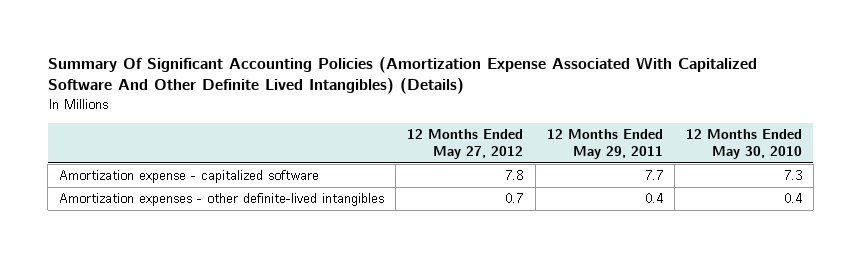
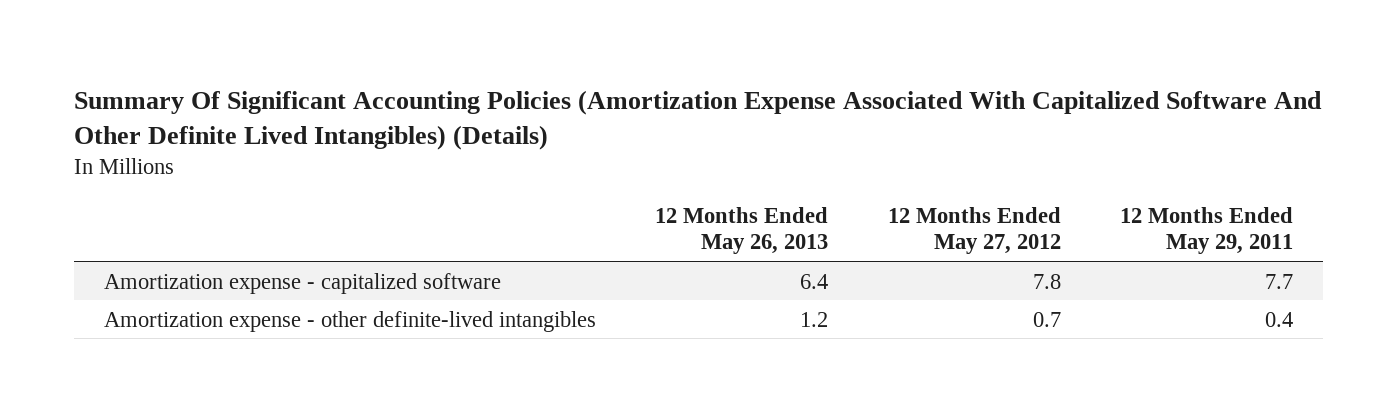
- | 12 Months Ended May 27, 2012 | 12 Months Ended May 29, 2011 | 12 Months Ended May 30, 2010
+ | 12 Months Ended May 26, 2013 | 12 Months Ended May 27, 2012 | 12 Months Ended May 29, 2011
- Amortization expenses - other definite-lived intangibles | 0.7 | 0.4 | 0.4
+ Amortization expense - other definite-lived intangibles | 1.2 | 0.7 | 0.4

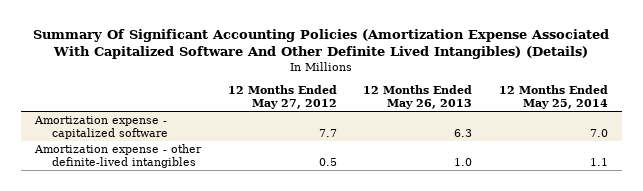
- | 12 Months Ended May 26, 2013 | 12 Months Ended May 27, 2012 | 12 Months Ended May 29, 2011
+ | 12 Months Ended May 27, 2012 | 12 Months Ended May 26, 2013 | 12 Months Ended May 25, 2014
- Amortization expense - capitalized software | 6.4 | 7.8 | 7.7
- Amortization expense - other definite-lived intangibles | 1.2 | 0.7 | 0.4
+ Amortization expense - capitalized software | 7.7 | 6.3 | 7.0
+ Amortization expense - other definite-lived intangibles | 0.5 | 1.0 | 1.1

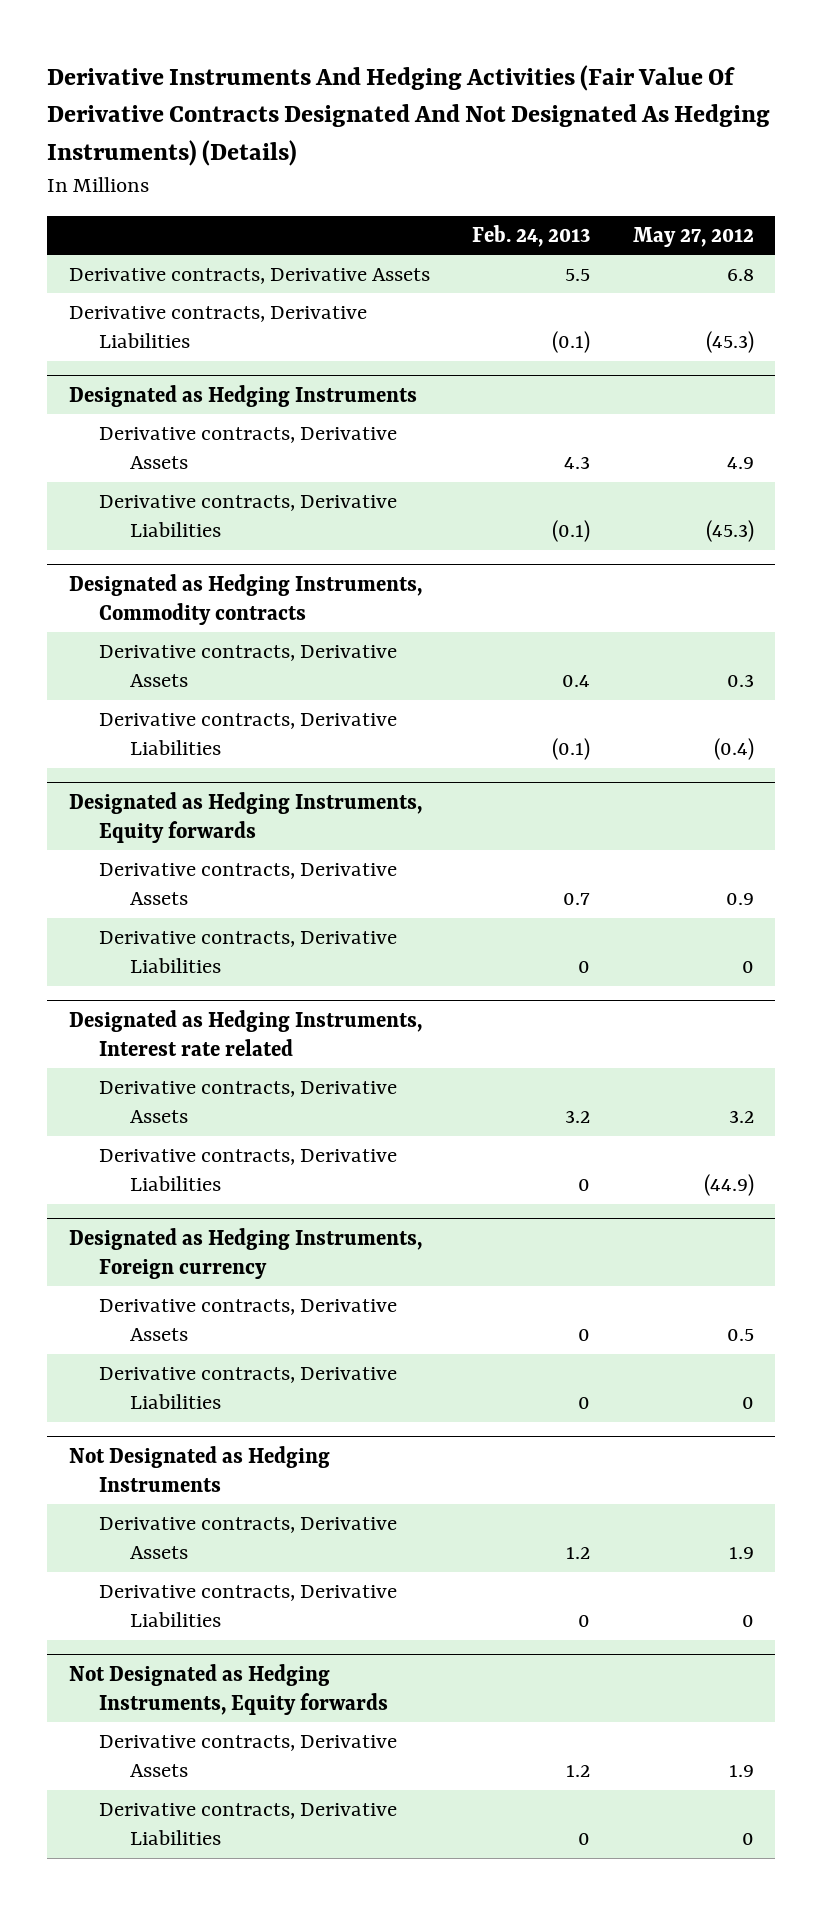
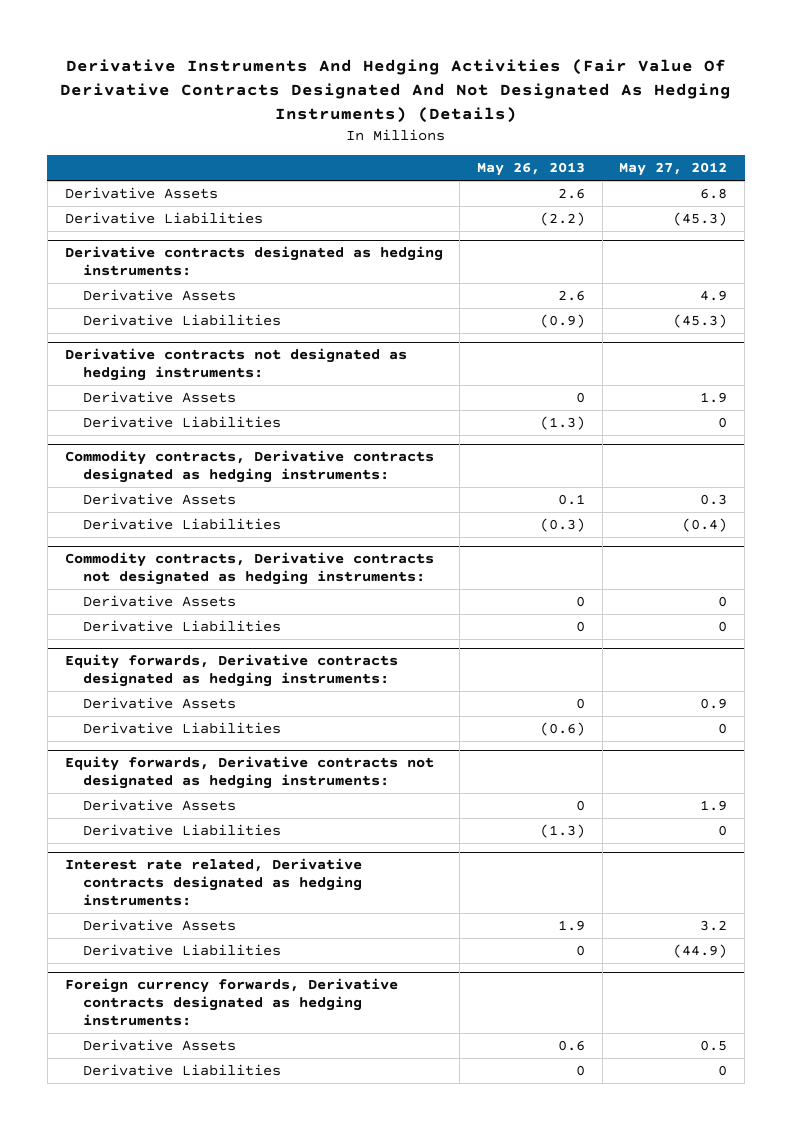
- | Feb. 24, 2013 | May 27, 2012
+ | May 26, 2013 | May 27, 2012
- Derivative contracts, Derivative Assets | 5.5 | 6.8
- Derivative contracts, Derivative Liabilities | (0.1) | (45.3)
- Designated as Hedging Instruments
- Derivative contracts, Derivative Assets | 4.3 | 4.9
- Derivative contracts, Derivative Liabilities | (0.1) | (45.3)
- Designated as Hedging Instruments, Commodity contracts
- Derivative contracts, Derivative Assets | 0.4 | 0.3
- Derivative contracts, Derivative Liabilities | (0.1) | (0.4)
- Designated as Hedging Instruments, Equity forwards
- Derivative contracts, Derivative Assets | 0.7 | 0.9
- Derivative contracts, Derivative Liabilities | 0 | 0
- Designated as Hedging Instruments, Interest rate related
- Derivative contracts, Derivative Assets | 3.2 | 3.2
- Derivative contracts, Derivative Liabilities | 0 | (44.9)
- Designated as Hedging Instruments, Foreign currency
- Derivative contracts, Derivative Assets | 0 | 0.5
- Derivative contracts, Derivative Liabilities | 0 | 0
- Not Designated as Hedging Instruments
- Derivative contracts, Derivative Assets | 1.2 | 1.9
- Derivative contracts, Derivative Liabilities | 0 | 0
- Not Designated as Hedging Instruments, Equity forwards
- Derivative contracts, Derivative Assets | 1.2 | 1.9
- Derivative contracts, Derivative Liabilities | 0 | 0
+ Derivative Assets | 2.6 | 6.8
+ Derivative Liabilities | (2.2) | (45.3)
+ Derivative contracts designated as hedging instruments:
+ Derivative Assets | 2.6 | 4.9
+ Derivative Liabilities | (0.9) | (45.3)
+ Derivative contracts not designated as hedging instruments:
+ Derivative Assets | 0 | 1.9
+ Derivative Liabilities | (1.3) | 0
+ Commodity contracts, Derivative contracts designated as hedging instruments:
+ Derivative Assets | 0.1 | 0.3
+ Derivative Liabilities | (0.3) | (0.4)
+ Commodity contracts, Derivative contracts not designated as hedging instruments:
+ Derivative Assets | 0 | 0
+ Derivative Liabilities | 0 | 0
+ Equity forwards, Derivative contracts designated as hedging instruments:
+ Derivative Assets | 0 | 0.9
+ Derivative Liabilities | (0.6) | 0
+ Equity forwards, Derivative contracts not designated as hedging instruments:
+ Derivative Assets | 0 | 1.9
+ Derivative Liabilities | (1.3) | 0
+ Interest rate related, Derivative contracts designated as hedging instruments:
+ Derivative Assets | 1.9 | 3.2
+ Derivative Liabilities | 0 | (44.9)
+ Foreign currency forwards, Derivative contracts designated as hedging instruments:
+ Derivative Assets | 0.6 | 0.5
+ Derivative Liabilities | 0 | 0

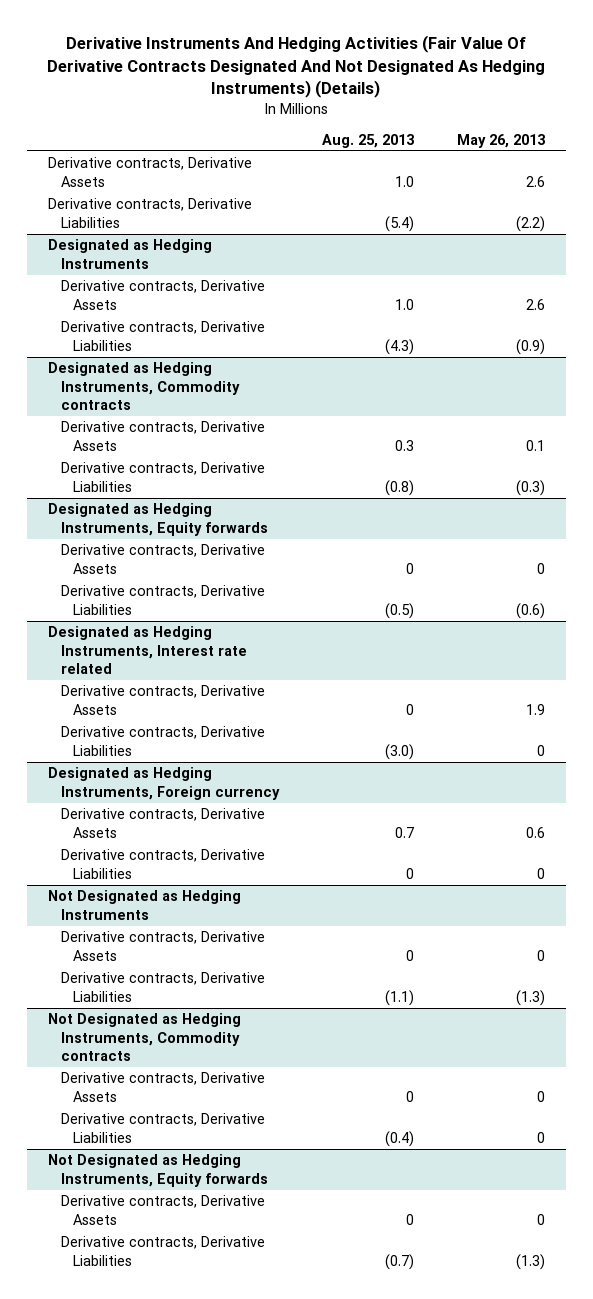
- | May 26, 2013 | May 27, 2012
+ | Aug. 25, 2013 | May 26, 2013
- Derivative Assets | 2.6 | 6.8
- Derivative Liabilities | (2.2) | (45.3)
- Derivative contracts designated as hedging instruments:
- Derivative Assets | 2.6 | 4.9
- Derivative Liabilities | (0.9) | (45.3)
- Derivative contracts not designated as hedging instruments:
- Derivative Assets | 0 | 1.9
- Derivative Liabilities | (1.3) | 0
- Commodity contracts, Derivative contracts designated as hedging instruments:
- Derivative Assets | 0.1 | 0.3
- Derivative Liabilities | (0.3) | (0.4)
- Commodity contracts, Derivative contracts not designated as hedging instruments:
- Derivative Assets | 0 | 0
- Derivative Liabilities | 0 | 0
- Equity forwards, Derivative contracts designated as hedging instruments:
- Derivative Assets | 0 | 0.9
- Derivative Liabilities | (0.6) | 0
- Equity forwards, Derivative contracts not designated as hedging instruments:
- Derivative Assets | 0 | 1.9
- Derivative Liabilities | (1.3) | 0
- Interest rate related, Derivative contracts designated as hedging instruments:
- Derivative Assets | 1.9 | 3.2
- Derivative Liabilities | 0 | (44.9)
- Foreign currency forwards, Derivative contracts designated as hedging instruments:
- Derivative Assets | 0.6 | 0.5
- Derivative Liabilities | 0 | 0
+ Derivative contracts, Derivative Assets | 1.0 | 2.6
+ Derivative contracts, Derivative Liabilities | (5.4) | (2.2)
+ Designated as Hedging Instruments
+ Derivative contracts, Derivative Assets | 1.0 | 2.6
+ Derivative contracts, Derivative Liabilities | (4.3) | (0.9)
+ Designated as Hedging Instruments, Commodity contracts
+ Derivative contracts, Derivative Assets | 0.3 | 0.1
+ Derivative contracts, Derivative Liabilities | (0.8) | (0.3)
+ Designated as Hedging Instruments, Equity forwards
+ Derivative contracts, Derivative Assets | 0 | 0
+ Derivative contracts, Derivative Liabilities | (0.5) | (0.6)
+ Designated as Hedging Instruments, Interest rate related
+ Derivative contracts, Derivative Assets | 0 | 1.9
+ Derivative contracts, Derivative Liabilities | (3.0) | 0
+ Designated as Hedging Instruments, Foreign currency
+ Derivative contracts, Derivative Assets | 0.7 | 0.6
+ Derivative contracts, Derivative Liabilities | 0 | 0
+ Not Designated as Hedging Instruments
+ Derivative contracts, Derivative Assets | 0 | 0
+ Derivative contracts, Derivative Liabilities | (1.1) | (1.3)
+ Not Designated as Hedging Instruments, Commodity contracts
+ Derivative contracts, Derivative Assets | 0 | 0
+ Derivative contracts, Derivative Liabilities | (0.4) | 0
+ Not Designated as Hedging Instruments, Equity forwards
+ Derivative contracts, Derivative Assets | 0 | 0
+ Derivative contracts, Derivative Liabilities | (0.7) | (1.3)

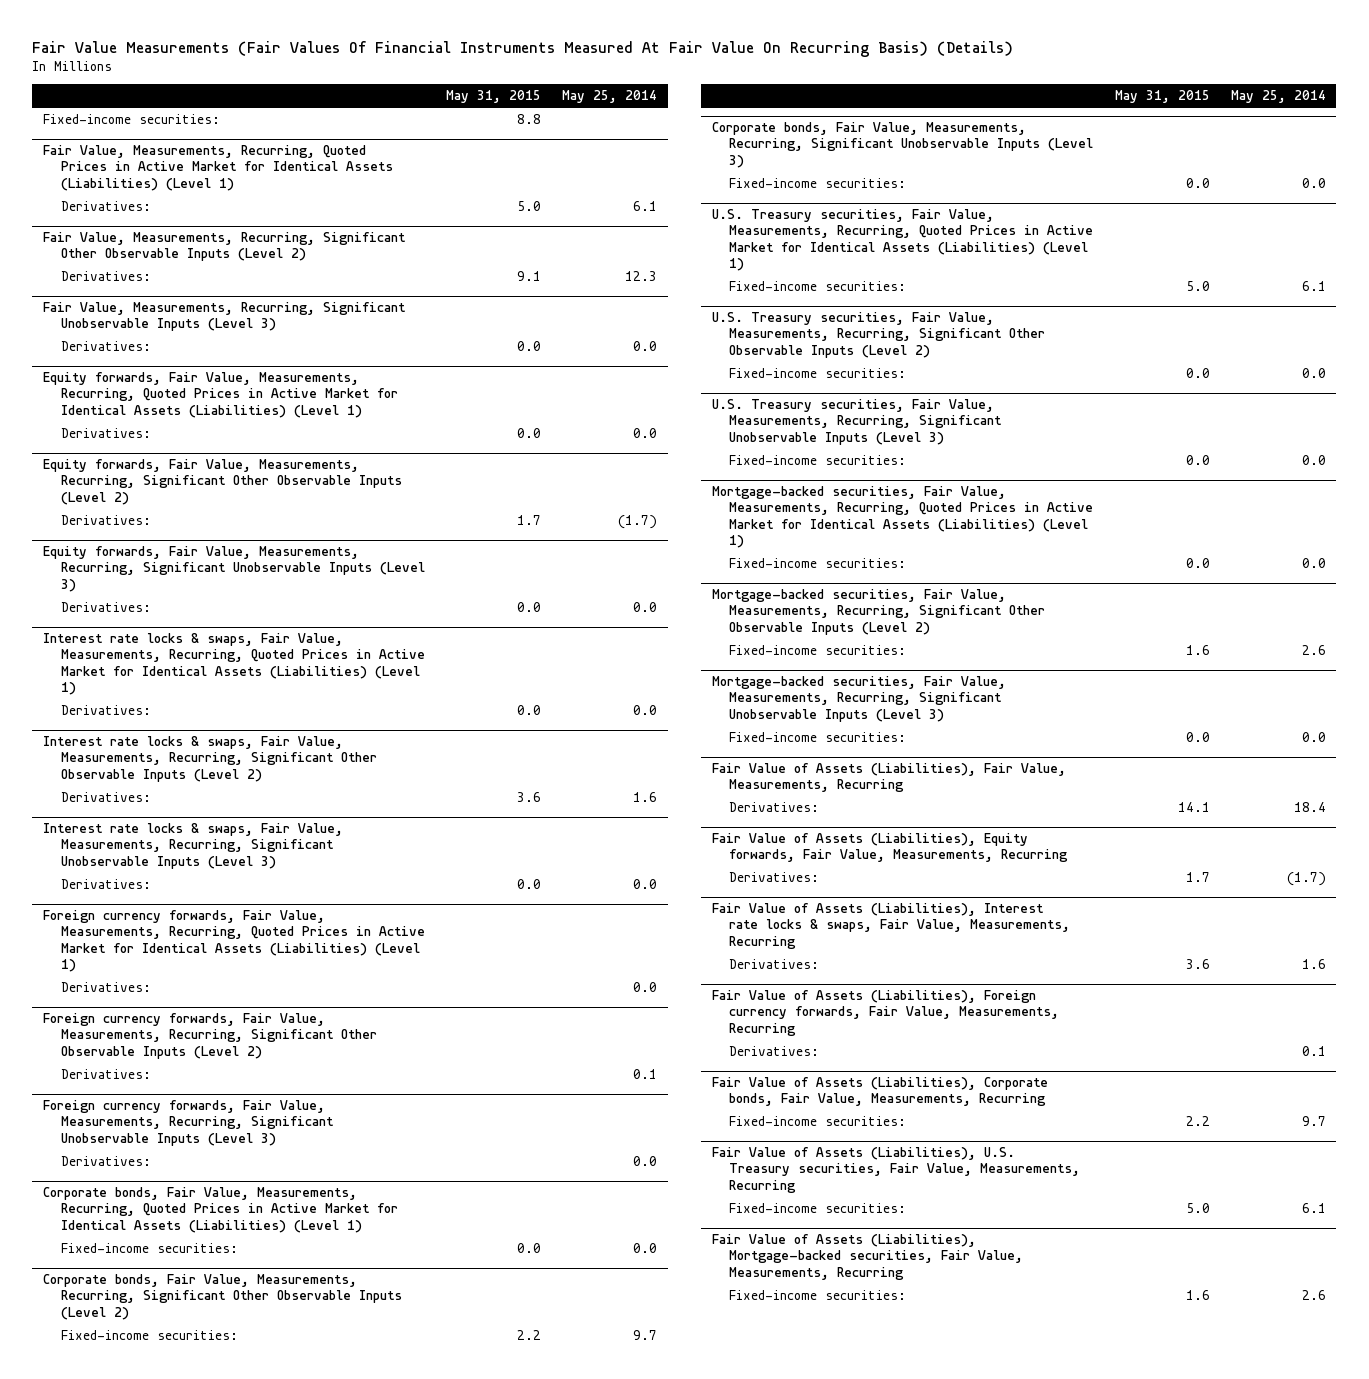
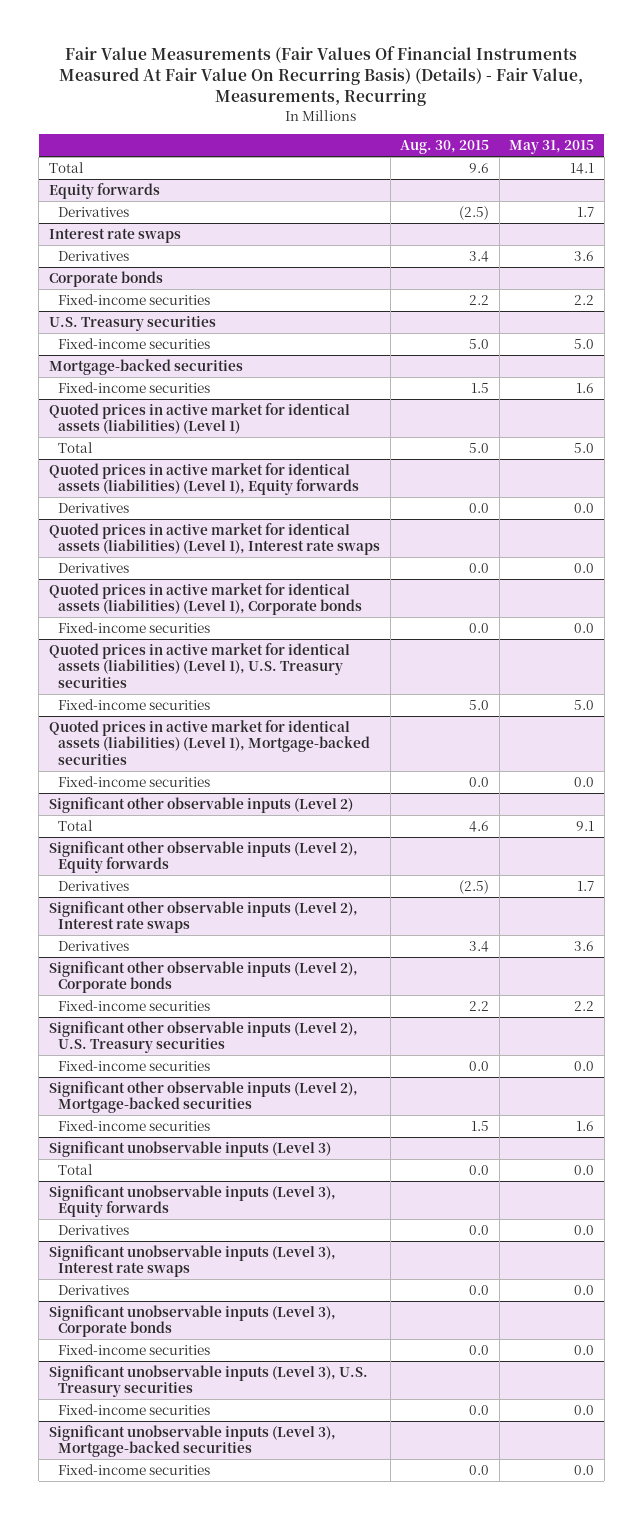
- Fair Value Measurements (Fair Values Of Financial Instruments Measured At Fair Value On Recurring Basis) (Details)
+ Fair Value Measurements (Fair Values Of Financial Instruments Measured At Fair Value On Recurring Basis) (Details) - Fair Value, Measurements, Recurring
- | May 31, 2015 | May 25, 2014
+ | Aug. 30, 2015 | May 31, 2015
- Fixed-income securities: | 8.8 |
- Fair Value, Measurements, Recurring, Quoted Prices in Active Market for Identical Assets (Liabilities) (Level 1)
- Derivatives: | 5.0 | 6.1
- Fair Value, Measurements, Recurring, Significant Other Observable Inputs (Level 2)
- Derivatives: | 9.1 | 12.3
- Fair Value, Measurements, Recurring, Significant Unobservable Inputs (Level 3)
- Derivatives: | 0.0 | 0.0
- Equity forwards, Fair Value, Measurements, Recurring, Quoted Prices in Active Market for Identical Assets (Liabilities) (Level 1)
- Derivatives: | 0.0 | 0.0
- Equity forwards, Fair Value, Measurements, Recurring, Significant Other Observable Inputs (Level 2)
- Derivatives: | 1.7 | (1.7)
- Equity forwards, Fair Value, Measurements, Recurring, Significant Unobservable Inputs (Level 3)
- Derivatives: | 0.0 | 0.0
- Interest rate locks & swaps, Fair Value, Measurements, Recurring, Quoted Prices in Active Market for Identical Assets (Liabilities) (Level 1)
- Derivatives: | 0.0 | 0.0
- Interest rate locks & swaps, Fair Value, Measurements, Recurring, Significant Other Observable Inputs (Level 2)
- Derivatives: | 3.6 | 1.6
- Interest rate locks & swaps, Fair Value, Measurements, Recurring, Significant Unobservable Inputs (Level 3)
- Derivatives: | 0.0 | 0.0
- Foreign currency forwards, Fair Value, Measurements, Recurring, Quoted Prices in Active Market for Identical Assets (Liabilities) (Level 1)
- Derivatives: | | 0.0
- Foreign currency forwards, Fair Value, Measurements, Recurring, Significant Other Observable Inputs (Level 2)
- Derivatives: | | 0.1
- Foreign currency forwards, Fair Value, Measurements, Recurring, Significant Unobservable Inputs (Level 3)
- Derivatives: | | 0.0
- Corporate bonds, Fair Value, Measurements, Recurring, Quoted Prices in Active Market for Identical Assets (Liabilities) (Level 1)
- Fixed-income securities: | 0.0 | 0.0
- Corporate bonds, Fair Value, Measurements, Recurring, Significant Other Observable Inputs (Level 2)
- Fixed-income securities: | 2.2 | 9.7
- Corporate bonds, Fair Value, Measurements, Recurring, Significant Unobservable Inputs (Level 3)
- Fixed-income securities: | 0.0 | 0.0
- U.S. Treasury securities, Fair Value, Measurements, Recurring, Quoted Prices in Active Market for Identical Assets (Liabilities) (Level 1)
- Fixed-income securities: | 5.0 | 6.1
- U.S. Treasury securities, Fair Value, Measurements, Recurring, Significant Other Observable Inputs (Level 2)
- Fixed-income securities: | 0.0 | 0.0
- U.S. Treasury securities, Fair Value, Measurements, Recurring, Significant Unobservable Inputs (Level 3)
- Fixed-income securities: | 0.0 | 0.0
- Mortgage-backed securities, Fair Value, Measurements, Recurring, Quoted Prices in Active Market for Identical Assets (Liabilities) (Level 1)
- Fixed-income securities: | 0.0 | 0.0
- Mortgage-backed securities, Fair Value, Measurements, Recurring, Significant Other Observable Inputs (Level 2)
- Fixed-income securities: | 1.6 | 2.6
- Mortgage-backed securities, Fair Value, Measurements, Recurring, Significant Unobservable Inputs (Level 3)
- Fixed-income securities: | 0.0 | 0.0
- Fair Value of Assets (Liabilities), Fair Value, Measurements, Recurring
- Derivatives: | 14.1 | 18.4
- Fair Value of Assets (Liabilities), Equity forwards, Fair Value, Measurements, Recurring
- Derivatives: | 1.7 | (1.7)
- Fair Value of Assets (Liabilities), Interest rate locks & swaps, Fair Value, Measurements, Recurring
- Derivatives: | 3.6 | 1.6
- Fair Value of Assets (Liabilities), Foreign currency forwards, Fair Value, Measurements, Recurring
- Derivatives: | | 0.1
- Fair Value of Assets (Liabilities), Corporate bonds, Fair Value, Measurements, Recurring
- Fixed-income securities: | 2.2 | 9.7
- Fair Value of Assets (Liabilities), U.S. Treasury securities, Fair Value, Measurements, Recurring
- Fixed-income securities: | 5.0 | 6.1
- Fair Value of Assets (Liabilities), Mortgage-backed securities, Fair Value, Measurements, Recurring
- Fixed-income securities: | 1.6 | 2.6
+ Total | 9.6 | 14.1
+ Equity forwards
+ Derivatives | (2.5) | 1.7
+ Interest rate swaps
+ Derivatives | 3.4 | 3.6
+ Corporate bonds
+ Fixed-income securities | 2.2 | 2.2
+ U.S. Treasury securities
+ Fixed-income securities | 5.0 | 5.0
+ Mortgage-backed securities
+ Fixed-income securities | 1.5 | 1.6
+ Quoted prices in active market for identical assets (liabilities) (Level 1)
+ Total | 5.0 | 5.0
+ Quoted prices in active market for identical assets (liabilities) (Level 1), Equity forwards
+ Derivatives | 0.0 | 0.0
+ Quoted prices in active market for identical assets (liabilities) (Level 1), Interest rate swaps
+ Derivatives | 0.0 | 0.0
+ Quoted prices in active market for identical assets (liabilities) (Level 1), Corporate bonds
+ Fixed-income securities | 0.0 | 0.0
+ Quoted prices in active market for identical assets (liabilities) (Level 1), U.S. Treasury securities
+ Fixed-income securities | 5.0 | 5.0
+ Quoted prices in active market for identical assets (liabilities) (Level 1), Mortgage-backed securities
+ Fixed-income securities | 0.0 | 0.0
+ Significant other observable inputs (Level 2)
+ Total | 4.6 | 9.1
+ Significant other observable inputs (Level 2), Equity forwards
+ Derivatives | (2.5) | 1.7
+ Significant other observable inputs (Level 2), Interest rate swaps
+ Derivatives | 3.4 | 3.6
+ Significant other observable inputs (Level 2), Corporate bonds
+ Fixed-income securities | 2.2 | 2.2
+ Significant other observable inputs (Level 2), U.S. Treasury securities
+ Fixed-income securities | 0.0 | 0.0
+ Significant other observable inputs (Level 2), Mortgage-backed securities
+ Fixed-income securities | 1.5 | 1.6
+ Significant unobservable inputs (Level 3)
+ Total | 0.0 | 0.0
+ Significant unobservable inputs (Level 3), Equity forwards
+ Derivatives | 0.0 | 0.0
+ Significant unobservable inputs (Level 3), Interest rate swaps
+ Derivatives | 0.0 | 0.0
+ Significant unobservable inputs (Level 3), Corporate bonds
+ Fixed-income securities | 0.0 | 0.0
+ Significant unobservable inputs (Level 3), U.S. Treasury securities
+ Fixed-income securities | 0.0 | 0.0
+ Significant unobservable inputs (Level 3), Mortgage-backed securities
+ Fixed-income securities | 0.0 | 0.0

